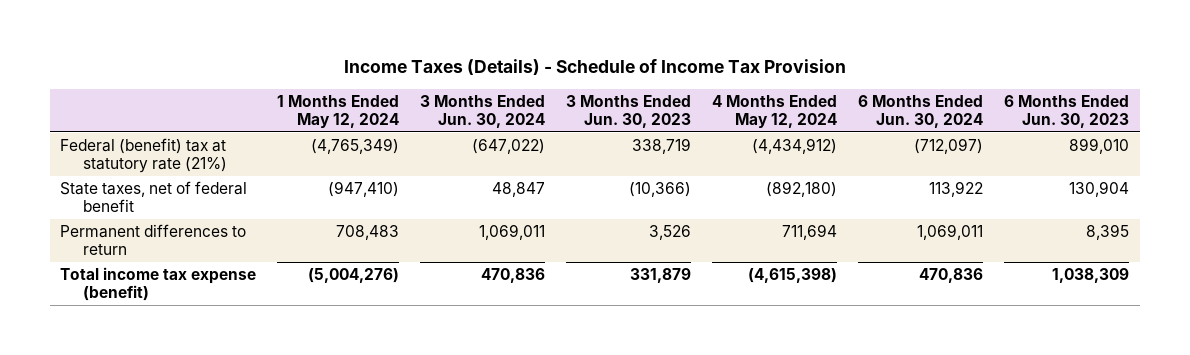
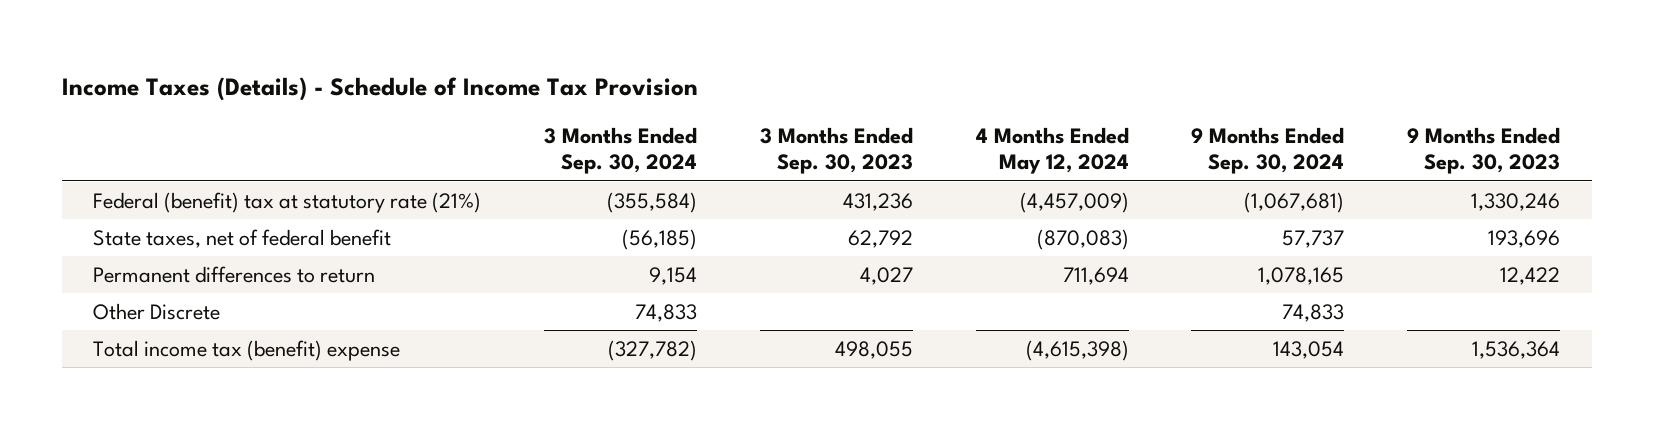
- | 1 Months Ended May 12, 2024 | 3 Months Ended Jun. 30, 2024 | 3 Months Ended Jun. 30, 2023 | 4 Months Ended May 12, 2024 | 6 Months Ended Jun. 30, 2024 | 6 Months Ended Jun. 30, 2023
+ | 3 Months Ended Sep. 30, 2024 | 3 Months Ended Sep. 30, 2023 | 4 Months Ended May 12, 2024 | 9 Months Ended Sep. 30, 2024 | 9 Months Ended Sep. 30, 2023
- Federal (benefit) tax at statutory rate (21%) | (4,765,349) | (647,022) | 338,719 | (4,434,912) | (712,097) | 899,010
- State taxes, net of federal benefit | (947,410) | 48,847 | (10,366) | (892,180) | 113,922 | 130,904
+ Federal (benefit) tax at statutory rate (21%) | (355,584) | 431,236 | (4,457,009) | (1,067,681) | 1,330,246
+ State taxes, net of federal benefit | (56,185) | 62,792 | (870,083) | 57,737 | 193,696
- Total income tax expense (benefit) | (5,004,276) | 470,836 | 331,879 | (4,615,398) | 470,836 | 1,038,309
+ Other Discrete | 74,833 | | | 74,833 |
+ Total income tax (benefit) expense | (327,782) | 498,055 | (4,615,398) | 143,054 | 1,536,364

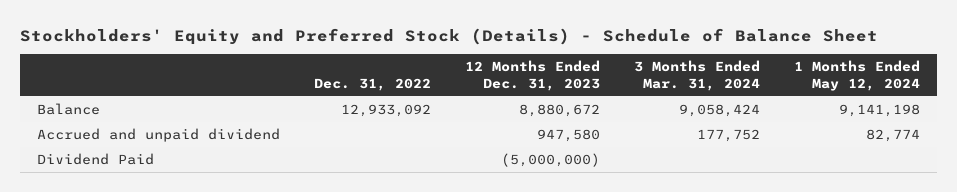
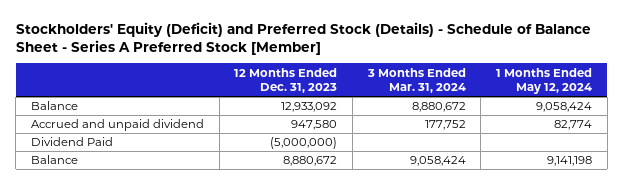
- Stockholders' Equity and Preferred Stock (Details) - Schedule of Balance Sheet
+ Stockholders' Equity (Deficit) and Preferred Stock (Details) - Schedule of Balance Sheet - Series A Preferred Stock [Member]
- | Dec. 31, 2022 | 12 Months Ended Dec. 31, 2023 | 3 Months Ended Mar. 31, 2024 | 1 Months Ended May 12, 2024
+ | 12 Months Ended Dec. 31, 2023 | 3 Months Ended Mar. 31, 2024 | 1 Months Ended May 12, 2024
+ Balance | 12,933,092 | 8,880,672 | 9,058,424
moved down: Balance | 8,880,672 | 9,058,424 | 9,141,198

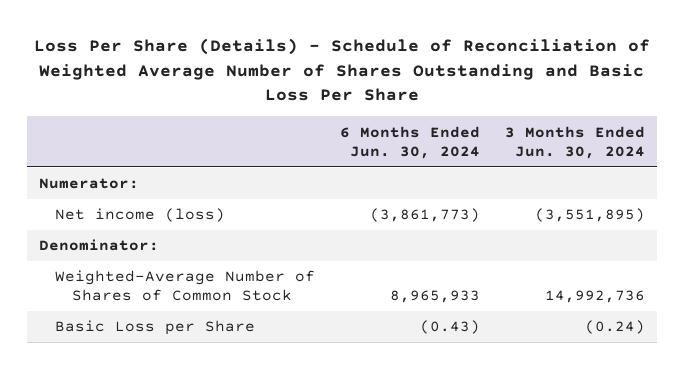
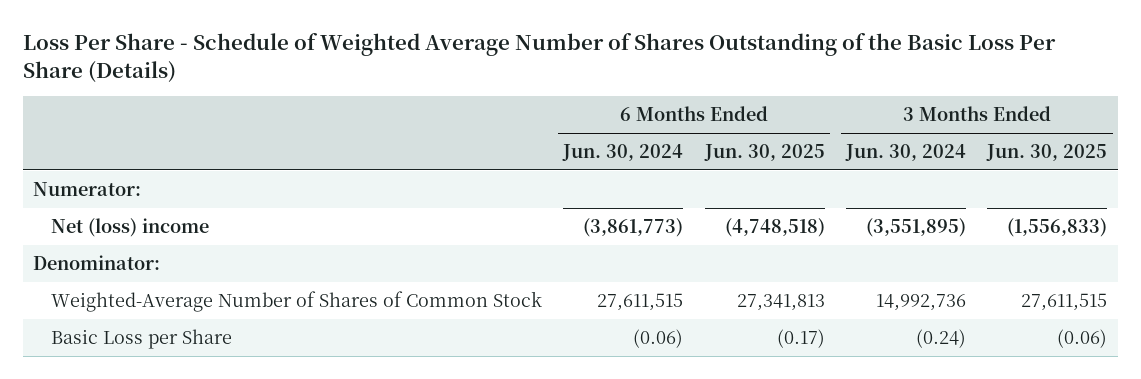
- Loss Per Share (Details) - Schedule of Reconciliation of Weighted Average Number of Shares Outstanding and Basic Loss Per Share
+ Loss Per Share - Schedule of Weighted Average Number of Shares Outstanding of the Basic Loss Per Share (Details)
- | 6 Months Ended Jun. 30, 2024 | 3 Months Ended Jun. 30, 2024
+ | 6 Months Ended Jun. 30, 2024 | 6 Months Ended Jun. 30, 2025 | 3 Months Ended Jun. 30, 2024 | 3 Months Ended Jun. 30, 2025
- Net income (loss) | (3,861,773) | (3,551,895)
+ Net (loss) income | (3,861,773) | (4,748,518) | (3,551,895) | (1,556,833)
- Weighted-Average Number of Shares of Common Stock | 8,965,933 | 14,992,736
- Basic Loss per Share | (0.43) | (0.24)
+ Weighted-Average Number of Shares of Common Stock | 27,611,515 | 27,341,813 | 14,992,736 | 27,611,515
+ Basic Loss per Share | (0.06) | (0.17) | (0.24) | (0.06)

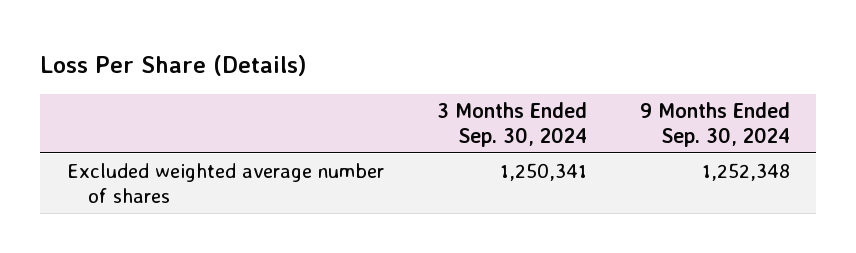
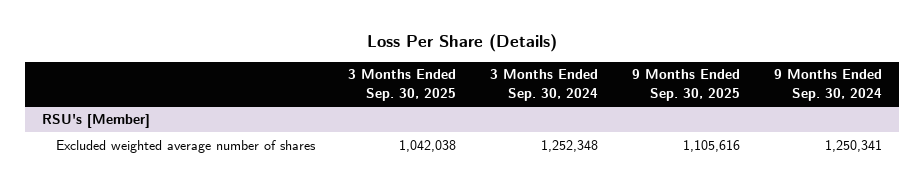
- | 3 Months Ended Sep. 30, 2024 | 9 Months Ended Sep. 30, 2024
+ | 3 Months Ended Sep. 30, 2025 | 3 Months Ended Sep. 30, 2024 | 9 Months Ended Sep. 30, 2025 | 9 Months Ended Sep. 30, 2024
- Excluded weighted average number of shares | 1,250,341 | 1,252,348
+ RSU's [Member]
+ Excluded weighted average number of shares | 1,042,038 | 1,252,348 | 1,105,616 | 1,250,341

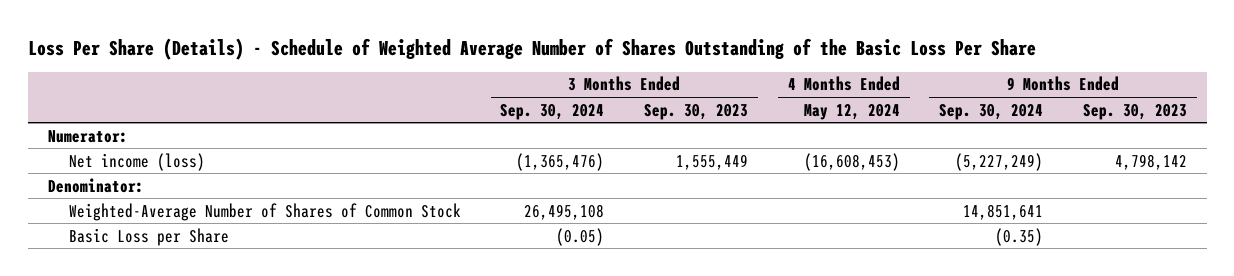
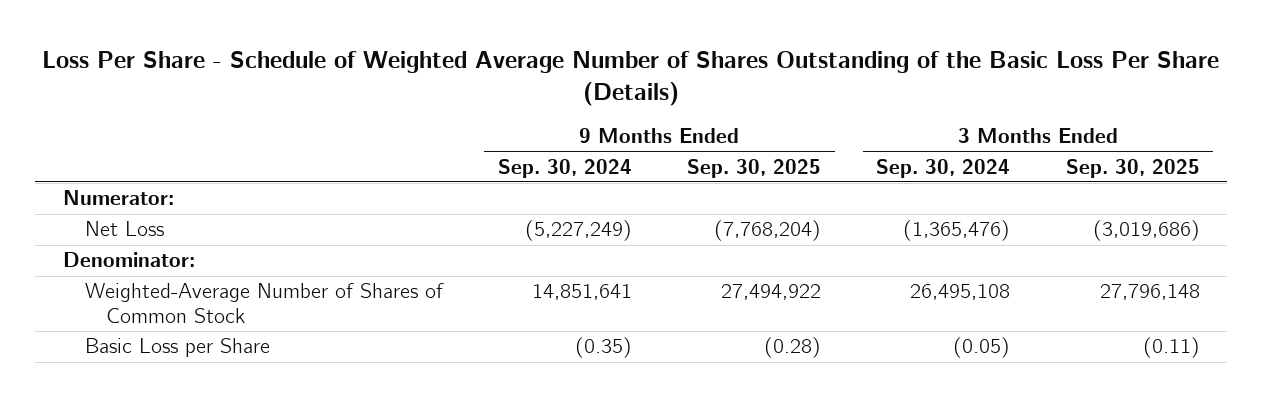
- Loss Per Share (Details) - Schedule of Weighted Average Number of Shares Outstanding of the Basic Loss Per Share
+ Loss Per Share - Schedule of Weighted Average Number of Shares Outstanding of the Basic Loss Per Share (Details)
- | 3 Months Ended Sep. 30, 2024 | 3 Months Ended Sep. 30, 2023 | 4 Months Ended May 12, 2024 | 9 Months Ended Sep. 30, 2024 | 9 Months Ended Sep. 30, 2023
+ | 9 Months Ended Sep. 30, 2024 | 9 Months Ended Sep. 30, 2025 | 3 Months Ended Sep. 30, 2024 | 3 Months Ended Sep. 30, 2025
- Net income (loss) | (1,365,476) | 1,555,449 | (16,608,453) | (5,227,249) | 4,798,142
+ Net Loss | (5,227,249) | (7,768,204) | (1,365,476) | (3,019,686)

